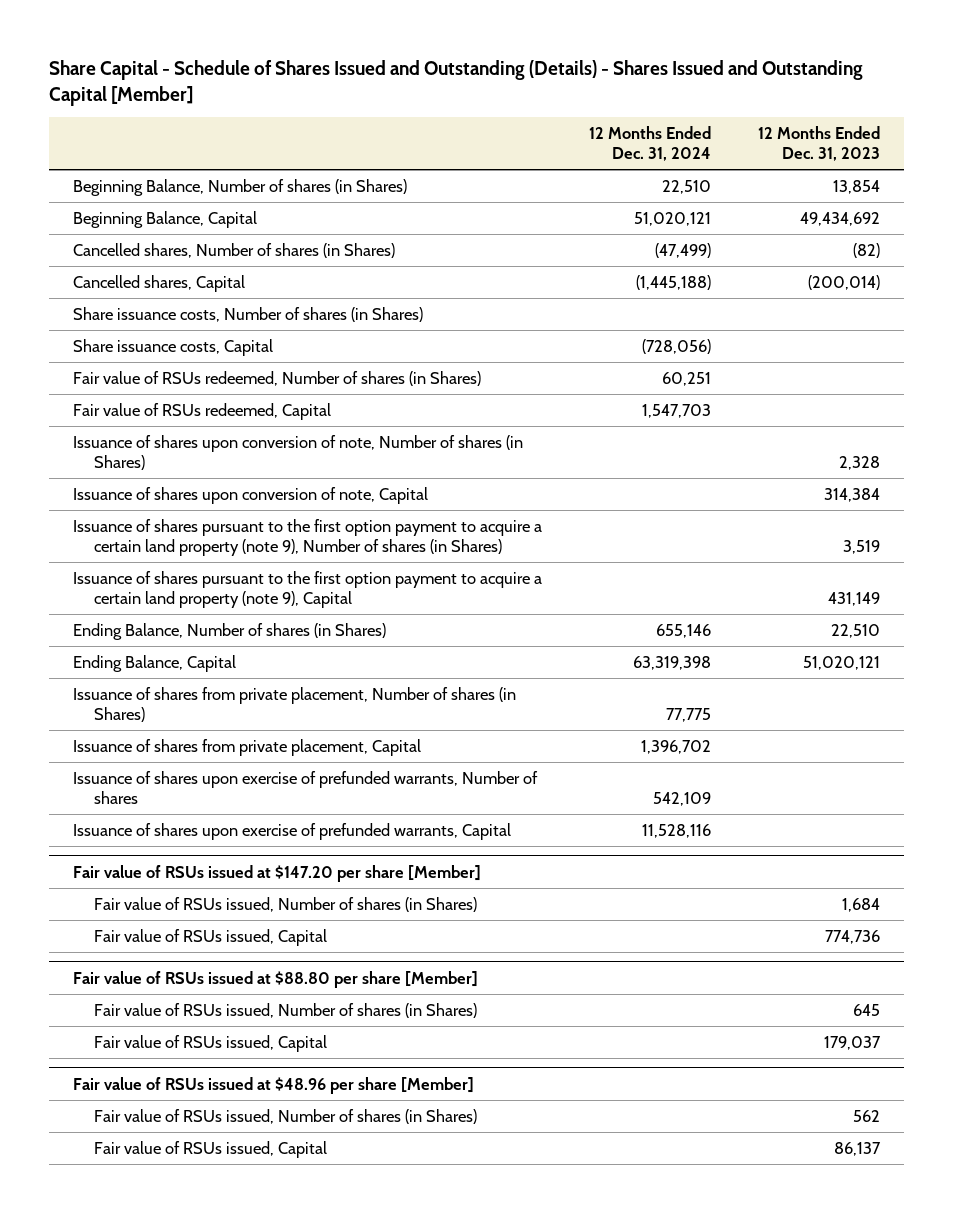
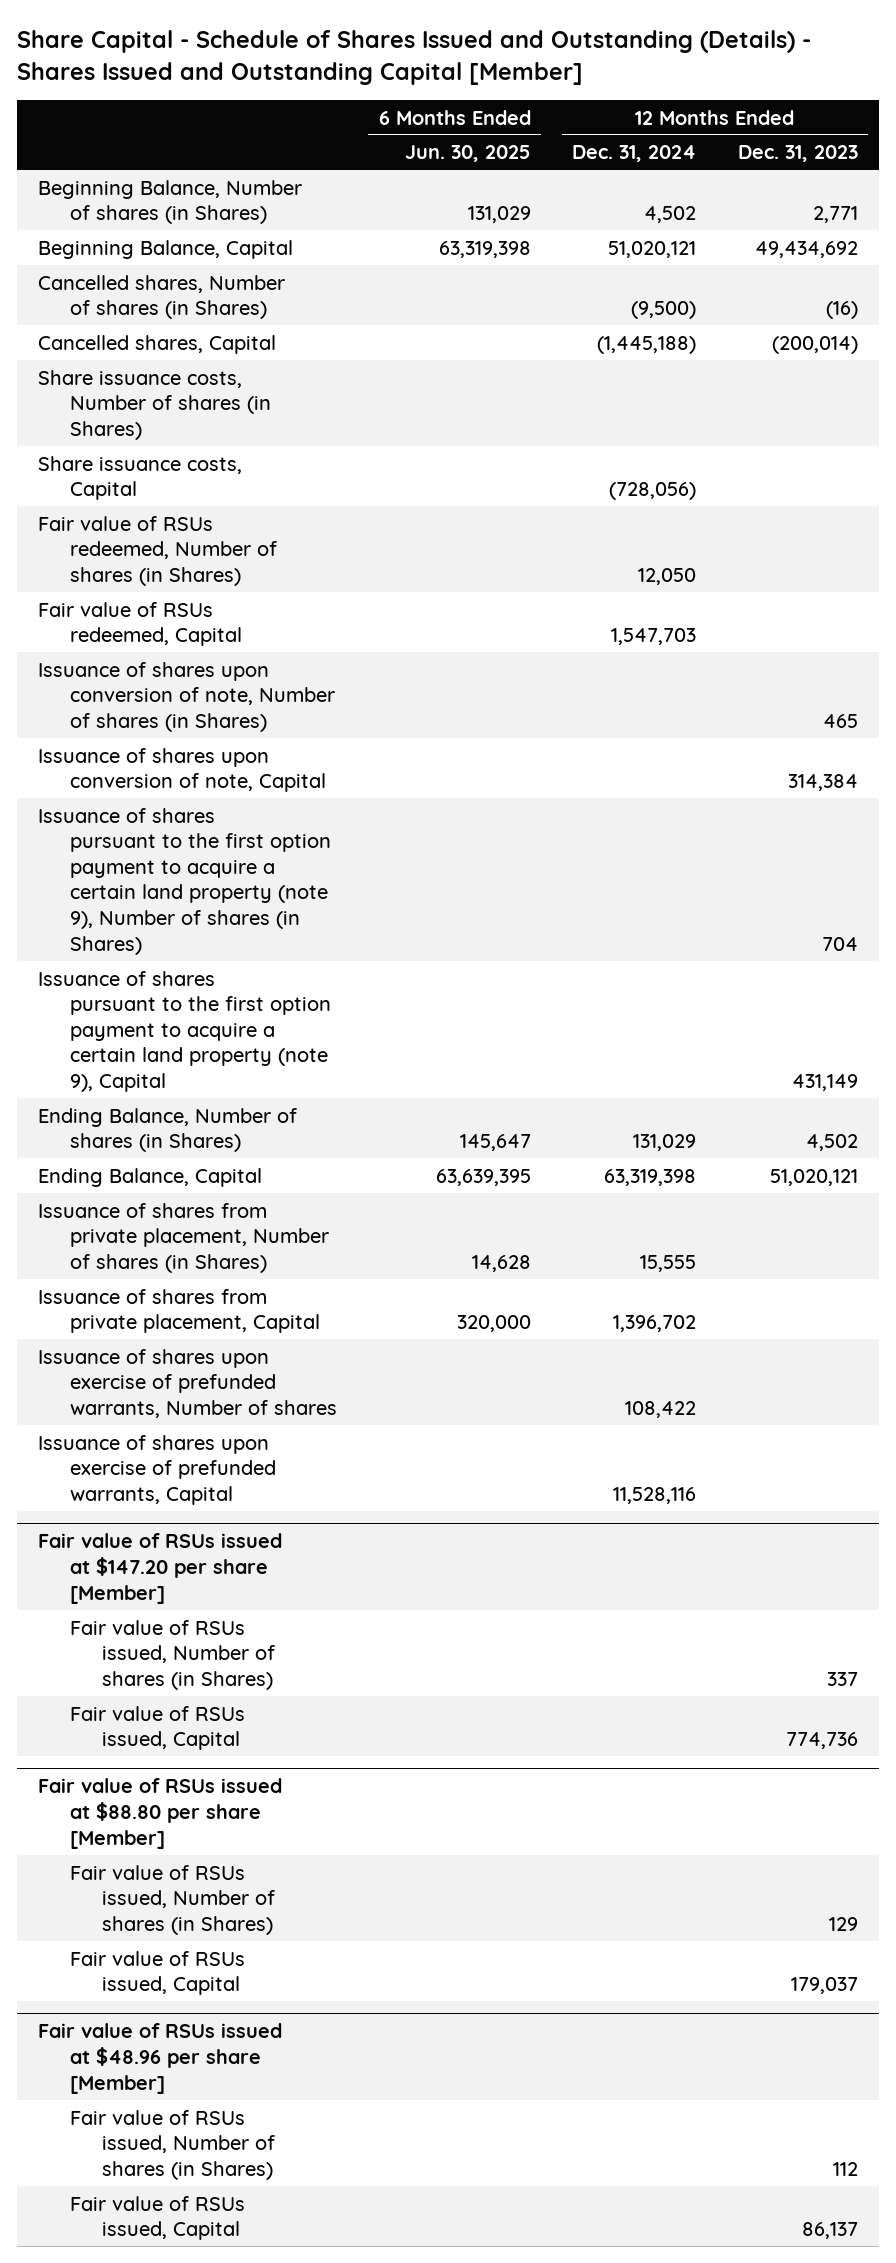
- | 12 Months Ended Dec. 31, 2024 | 12 Months Ended Dec. 31, 2023
+ | 6 Months Ended Jun. 30, 2025 | 12 Months Ended Dec. 31, 2024 | 12 Months Ended Dec. 31, 2023
- Beginning Balance, Number of shares (in Shares) | 22,510 | 13,854
+ Beginning Balance, Number of shares (in Shares) | 131,029 | 4,502 | 2,771
- Cancelled shares, Number of shares (in Shares) | (47,499) | (82)
+ Cancelled shares, Number of shares (in Shares) | | (9,500) | (16)
- Fair value of RSUs redeemed, Number of shares (in Shares) | 60,251 |
+ Fair value of RSUs redeemed, Number of shares (in Shares) | | 12,050 |
- Issuance of shares upon conversion of note, Number of shares (in Shares) | | 2,328
+ Issuance of shares upon conversion of note, Number of shares (in Shares) | | | 465
- Issuance of shares pursuant to the first option payment to acquire a certain land property (note 9), Number of shares (in Shares) | | 3,519
+ Issuance of shares pursuant to the first option payment to acquire a certain land property (note 9), Number of shares (in Shares) | | | 704
- Ending Balance, Number of shares (in Shares) | 655,146 | 22,510
+ Ending Balance, Number of shares (in Shares) | 145,647 | 131,029 | 4,502
- Issuance of shares from private placement, Number of shares (in Shares) | 77,775 |
+ Issuance of shares from private placement, Number of shares (in Shares) | 14,628 | 15,555 |
- Issuance of shares upon exercise of prefunded warrants, Number of shares | 542,109 |
+ Issuance of shares upon exercise of prefunded warrants, Number of shares | | 108,422 |
@ Fair value of RSUs issued at $147.20 per share [Member]
- Fair value of RSUs issued, Number of shares (in Shares) | | 1,684
+ Fair value of RSUs issued, Number of shares (in Shares) | | | 337
@ Fair value of RSUs issued at $88.80 per share [Member]
- Fair value of RSUs issued, Number of shares (in Shares) | | 645
+ Fair value of RSUs issued, Number of shares (in Shares) | | | 129
@ Fair value of RSUs issued at $48.96 per share [Member]
- Fair value of RSUs issued, Number of shares (in Shares) | | 562
+ Fair value of RSUs issued, Number of shares (in Shares) | | | 112

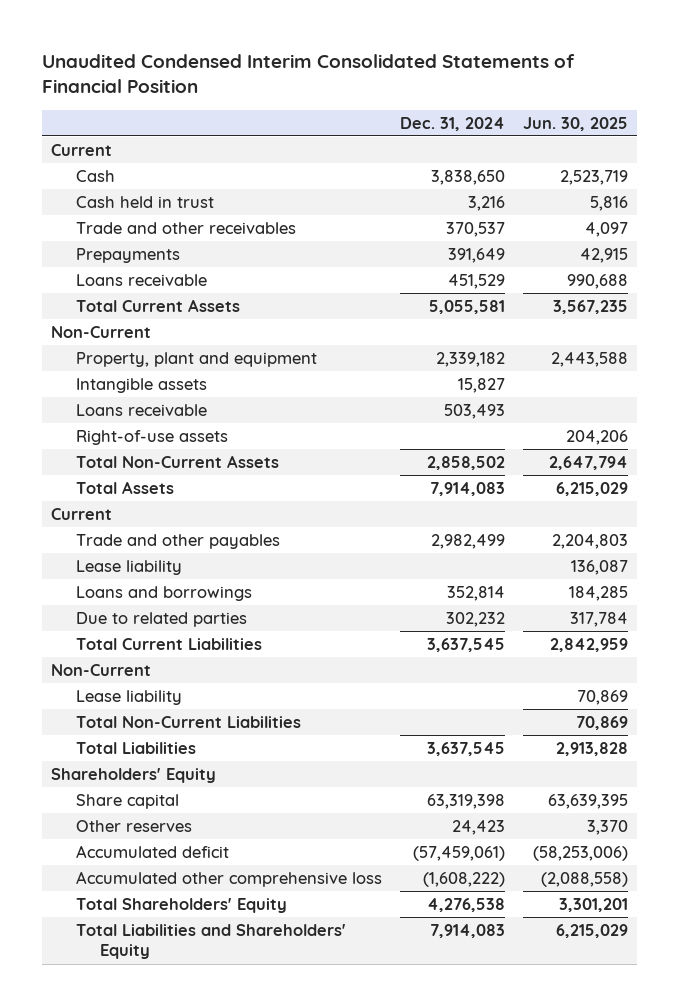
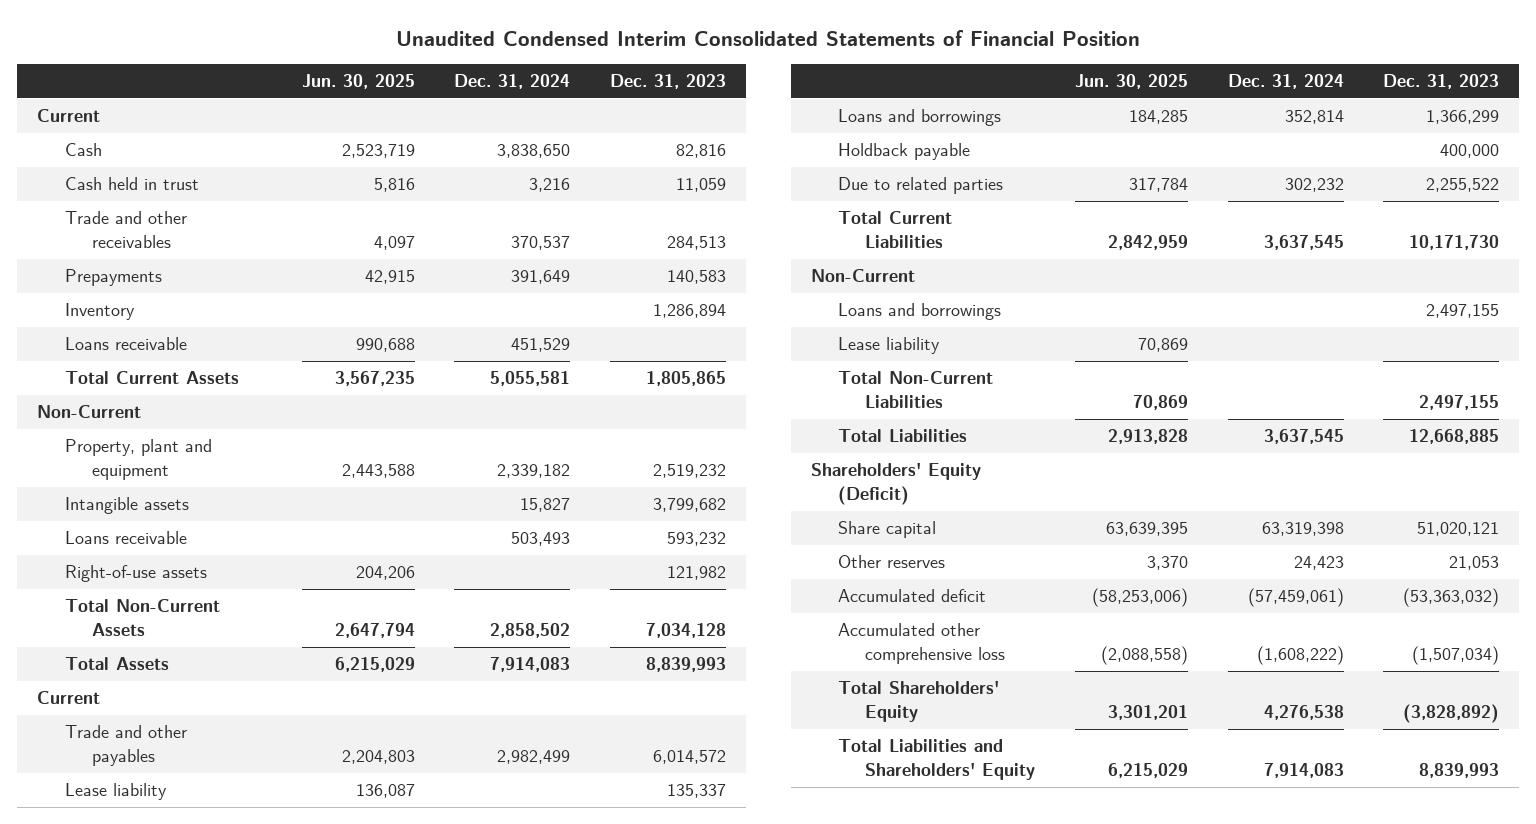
- | Dec. 31, 2024 | Jun. 30, 2025
+ | Jun. 30, 2025 | Dec. 31, 2024 | Dec. 31, 2023
+ Inventory | | | 1,286,894
+ Holdback payable | | | 400,000
+ Loans and borrowings | | | 2,497,155
- Shareholders' Equity
+ Shareholders' Equity (Deficit)

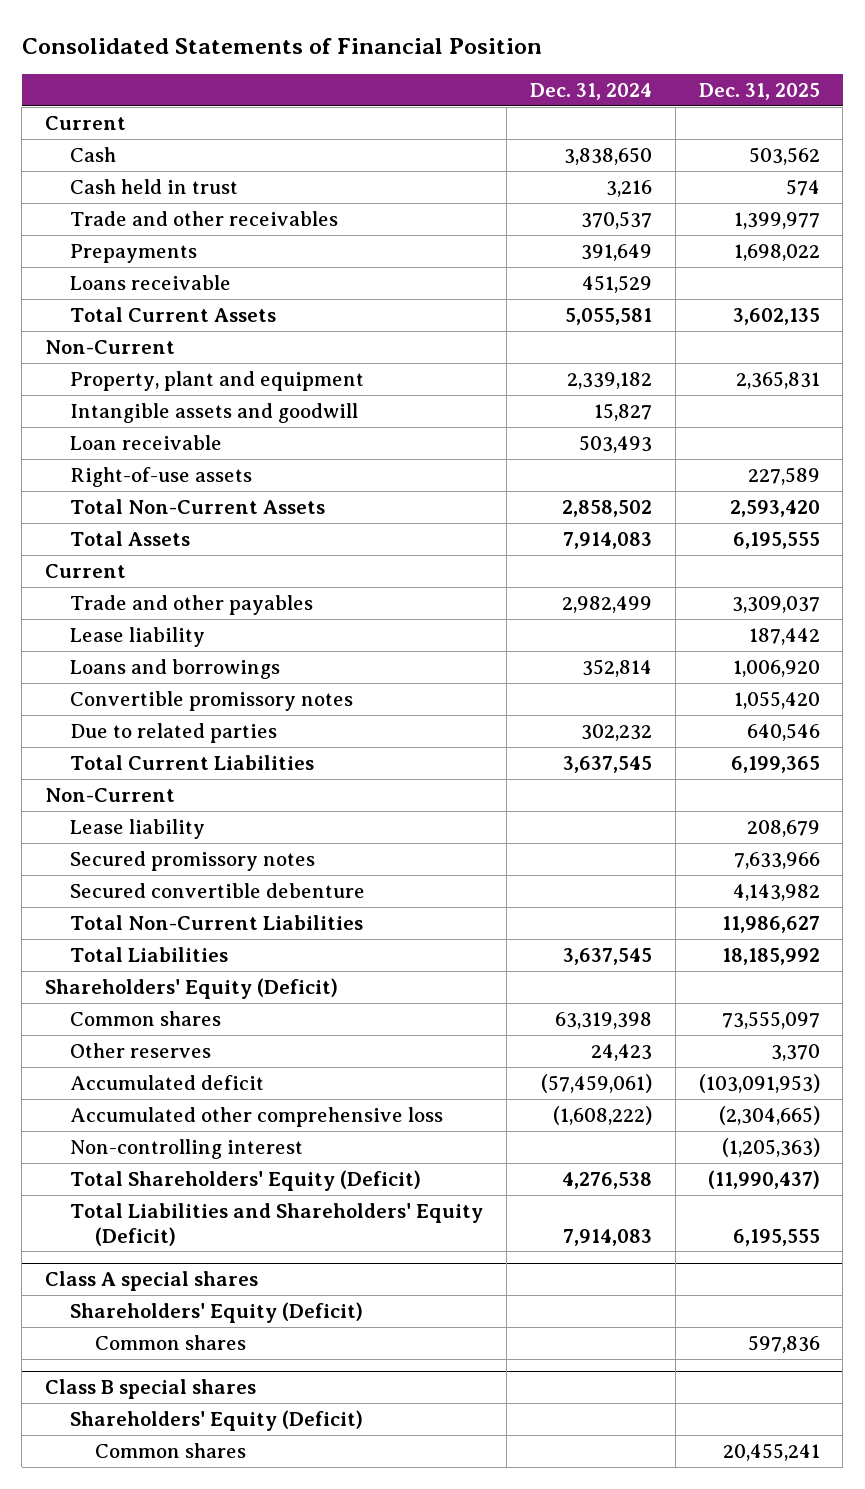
- Unaudited Condensed Interim Consolidated Statements of Financial Position
+ Consolidated Statements of Financial Position
- | Jun. 30, 2025 | Dec. 31, 2024 | Dec. 31, 2023
+ | Dec. 31, 2024 | Dec. 31, 2025
- Inventory | | | 1,286,894
- Intangible assets | | 15,827 | 3,799,682
- Loans receivable | | 503,493 | 593,232
+ Intangible assets and goodwill | 15,827 |
+ Loan receivable | 503,493 |
- Holdback payable | | | 400,000
+ Convertible promissory notes | | 1,055,420
- Loans and borrowings | | | 2,497,155
+ Secured promissory notes | | 7,633,966
+ Secured convertible debenture | | 4,143,982
- Share capital | 63,639,395 | 63,319,398 | 51,020,121
+ Common shares | 63,319,398 | 73,555,097
- Total Shareholders' Equity | 3,301,201 | 4,276,538 | (3,828,892)
- Total Liabilities and Shareholders' Equity | 6,215,029 | 7,914,083 | 8,839,993
+ Non-controlling interest | | (1,205,363)
+ Total Shareholders' Equity (Deficit) | 4,276,538 | (11,990,437)
+ Total Liabilities and Shareholders' Equity (Deficit) | 7,914,083 | 6,195,555
+ Class A special shares
+ Shareholders' Equity (Deficit)
+ Common shares | | 597,836
+ Class B special shares
+ Shareholders' Equity (Deficit)
+ Common shares | | 20,455,241

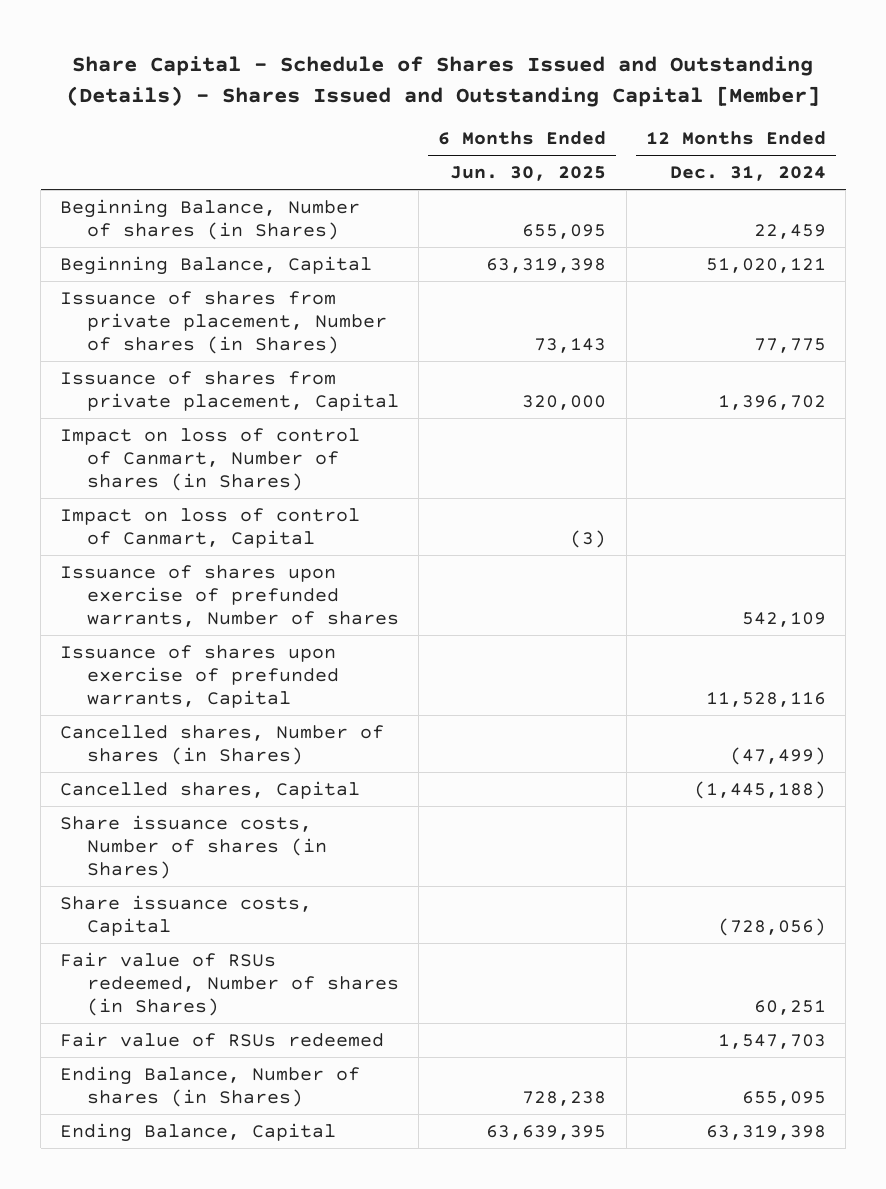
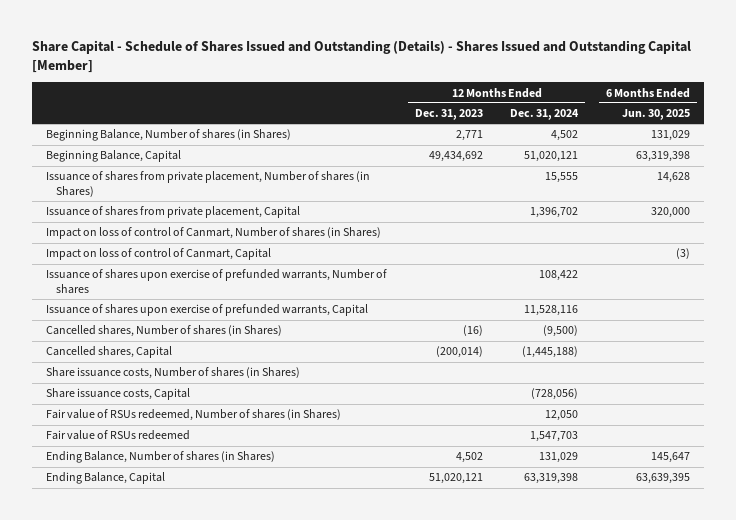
- | 6 Months Ended Jun. 30, 2025 | 12 Months Ended Dec. 31, 2024
+ | 12 Months Ended Dec. 31, 2023 | 12 Months Ended Dec. 31, 2024 | 6 Months Ended Jun. 30, 2025
- Beginning Balance, Number of shares (in Shares) | 655,095 | 22,459
+ Beginning Balance, Number of shares (in Shares) | 2,771 | 4,502 | 131,029
- Issuance of shares from private placement, Number of shares (in Shares) | 73,143 | 77,775
+ Issuance of shares from private placement, Number of shares (in Shares) | | 15,555 | 14,628
- Issuance of shares upon exercise of prefunded warrants, Number of shares | | 542,109
+ Issuance of shares upon exercise of prefunded warrants, Number of shares | | 108,422 |
- Cancelled shares, Number of shares (in Shares) | | (47,499)
+ Cancelled shares, Number of shares (in Shares) | (16) | (9,500) |
- Fair value of RSUs redeemed, Number of shares (in Shares) | | 60,251
+ Fair value of RSUs redeemed, Number of shares (in Shares) | | 12,050 |
- Ending Balance, Number of shares (in Shares) | 728,238 | 655,095
+ Ending Balance, Number of shares (in Shares) | 4,502 | 131,029 | 145,647

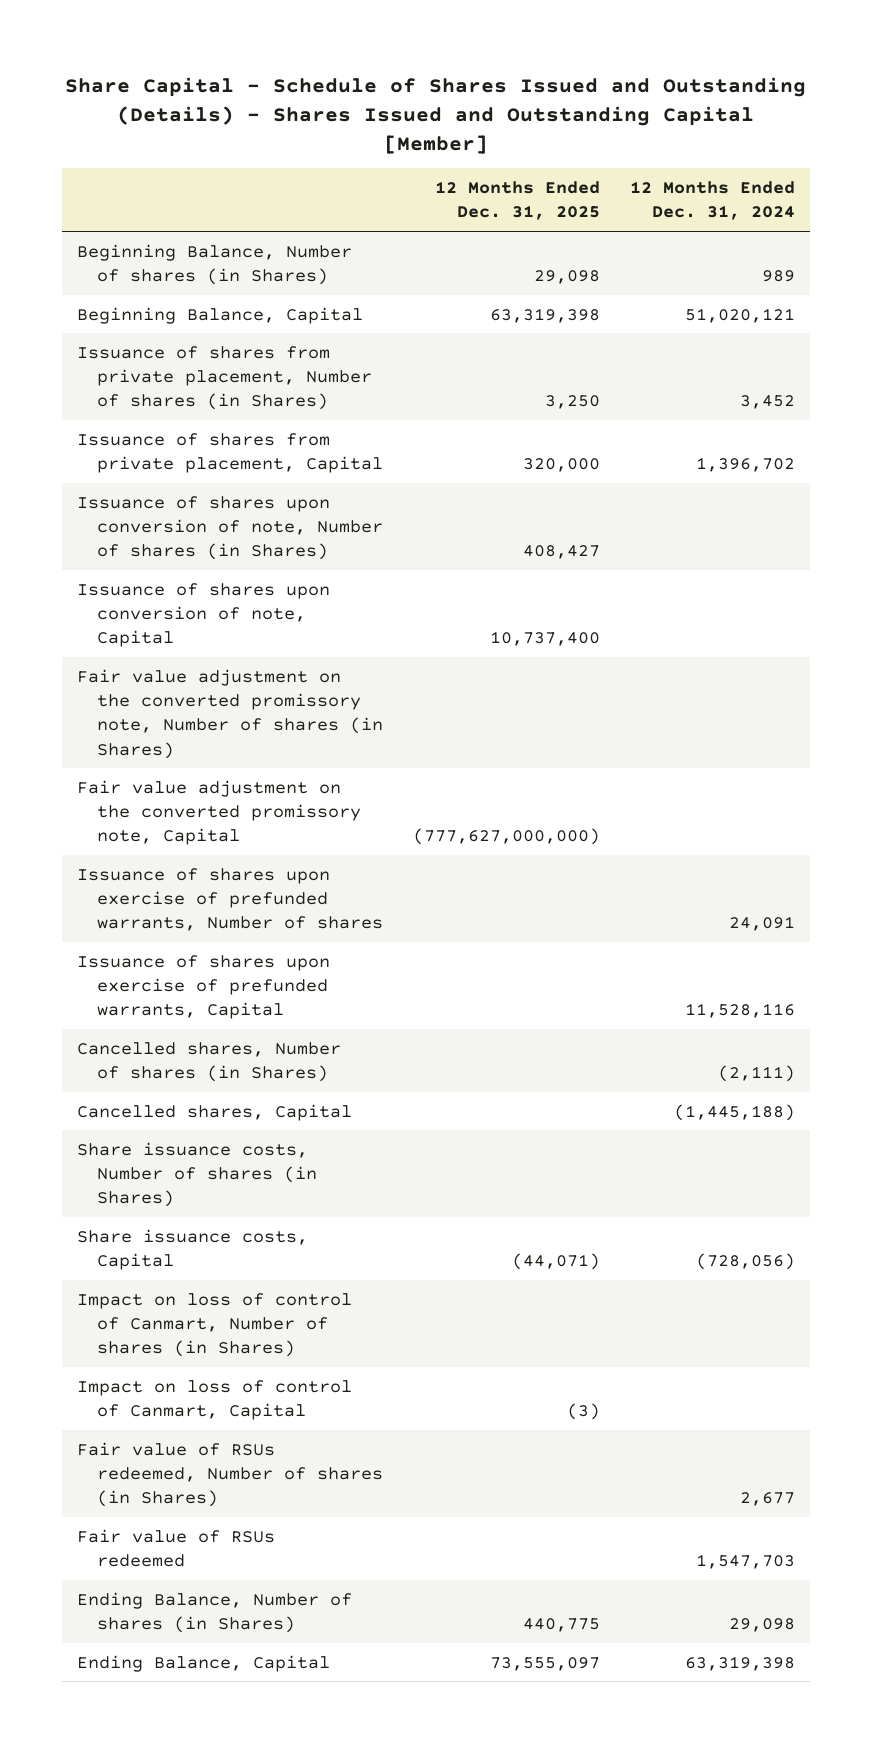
- | 12 Months Ended Dec. 31, 2023 | 12 Months Ended Dec. 31, 2024 | 6 Months Ended Jun. 30, 2025
+ | 12 Months Ended Dec. 31, 2025 | 12 Months Ended Dec. 31, 2024
- Beginning Balance, Number of shares (in Shares) | 2,771 | 4,502 | 131,029
+ Beginning Balance, Number of shares (in Shares) | 29,098 | 989
- Issuance of shares from private placement, Number of shares (in Shares) | | 15,555 | 14,628
+ Issuance of shares from private placement, Number of shares (in Shares) | 3,250 | 3,452
- Issuance of shares upon exercise of prefunded warrants, Number of shares | | 108,422 |
+ Issuance of shares upon conversion of note, Number of shares (in Shares) | 408,427 |
+ Issuance of shares upon conversion of note, Capital | 10,737,400 |
+ Fair value adjustment on the converted promissory note, Number of shares (in Shares)
+ Fair value adjustment on the converted promissory note, Capital | (777,627,000,000) |
+ Issuance of shares upon exercise of prefunded warrants, Number of shares | | 24,091
- Cancelled shares, Number of shares (in Shares) | (16) | (9,500) |
+ Cancelled shares, Number of shares (in Shares) | | (2,111)
- Fair value of RSUs redeemed, Number of shares (in Shares) | | 12,050 |
moved down: Impact on loss of control of Canmart, Number of shares (in Shares)
moved down: Impact on loss of control of Canmart, Capital | (3) |
+ Fair value of RSUs redeemed, Number of shares (in Shares) | | 2,677
- Ending Balance, Number of shares (in Shares) | 4,502 | 131,029 | 145,647
+ Ending Balance, Number of shares (in Shares) | 440,775 | 29,098

